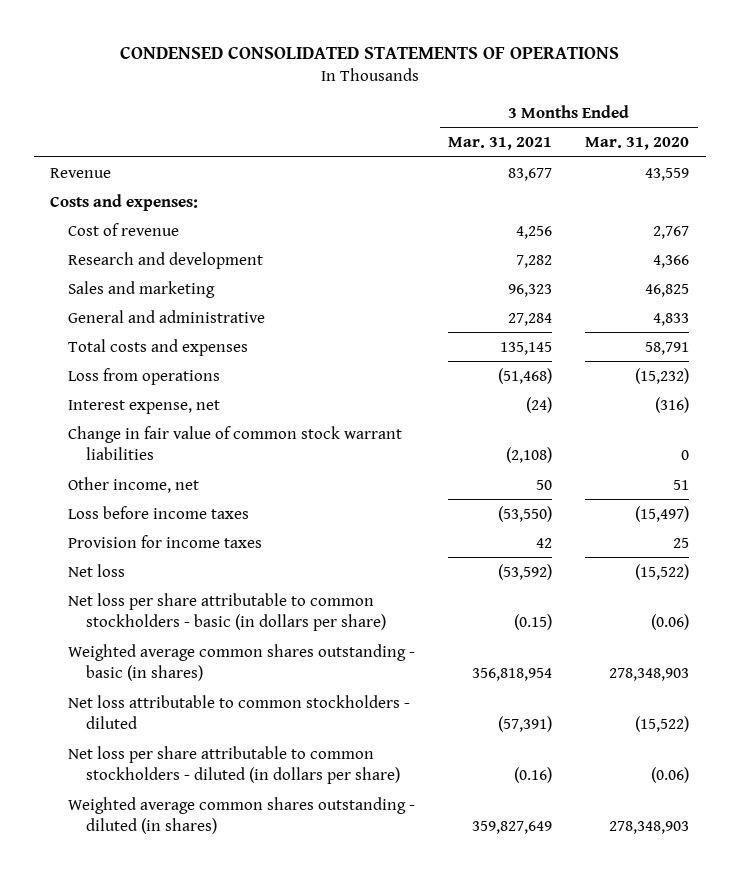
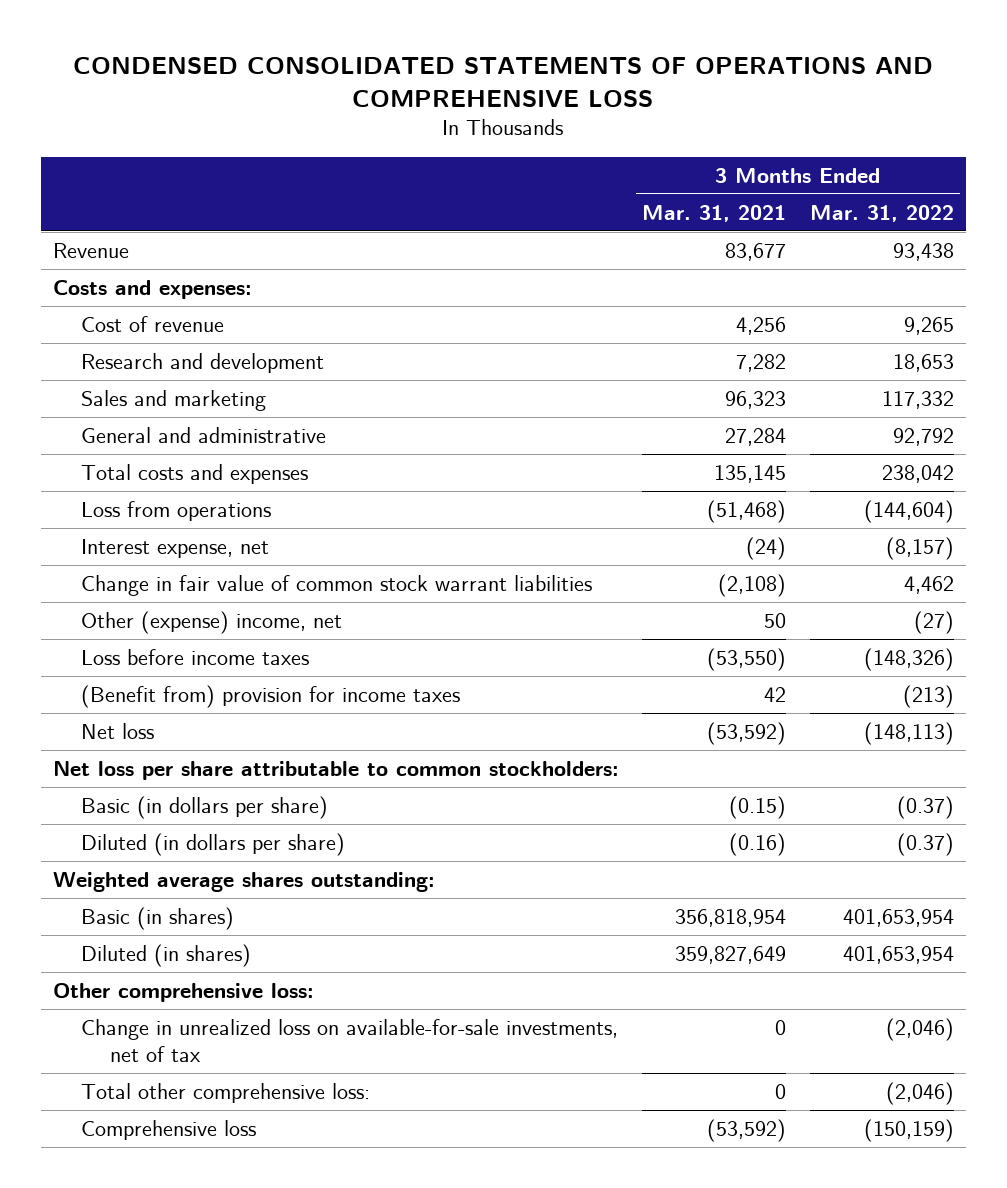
- CONDENSED CONSOLIDATED STATEMENTS OF OPERATIONS
+ CONDENSED CONSOLIDATED STATEMENTS OF OPERATIONS AND COMPREHENSIVE LOSS
- | 3 Months Ended Mar. 31, 2021 | 3 Months Ended Mar. 31, 2020
+ | 3 Months Ended Mar. 31, 2021 | 3 Months Ended Mar. 31, 2022
- Other income, net | 50 | 51
+ Other (expense) income, net | 50 | (27)
- Provision for income taxes | 42 | 25
+ (Benefit from) provision for income taxes | 42 | (213)
- Net loss per share attributable to common stockholders - basic (in dollars per share) | (0.15) | (0.06)
- Weighted average common shares outstanding - basic (in shares) | 356,818,954 | 278,348,903
- Net loss attributable to common stockholders - diluted | (57,391) | (15,522)
- Net loss per share attributable to common stockholders - diluted (in dollars per share) | (0.16) | (0.06)
- Weighted average common shares outstanding - diluted (in shares) | 359,827,649 | 278,348,903
+ Net loss per share attributable to common stockholders:
+ Basic (in dollars per share) | (0.15) | (0.37)
+ Diluted (in dollars per share) | (0.16) | (0.37)
+ Weighted average shares outstanding:
+ Basic (in shares) | 356,818,954 | 401,653,954
+ Diluted (in shares) | 359,827,649 | 401,653,954
+ Other comprehensive loss:
+ Change in unrealized loss on available-for-sale investments, net of tax | 0 | (2,046)
+ Total other comprehensive loss: | 0 | (2,046)
+ Comprehensive loss | (53,592) | (150,159)

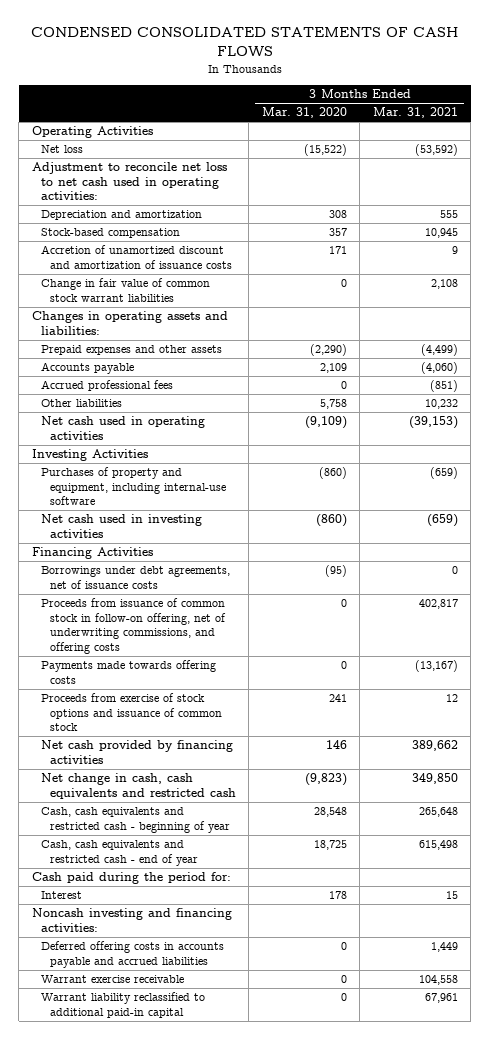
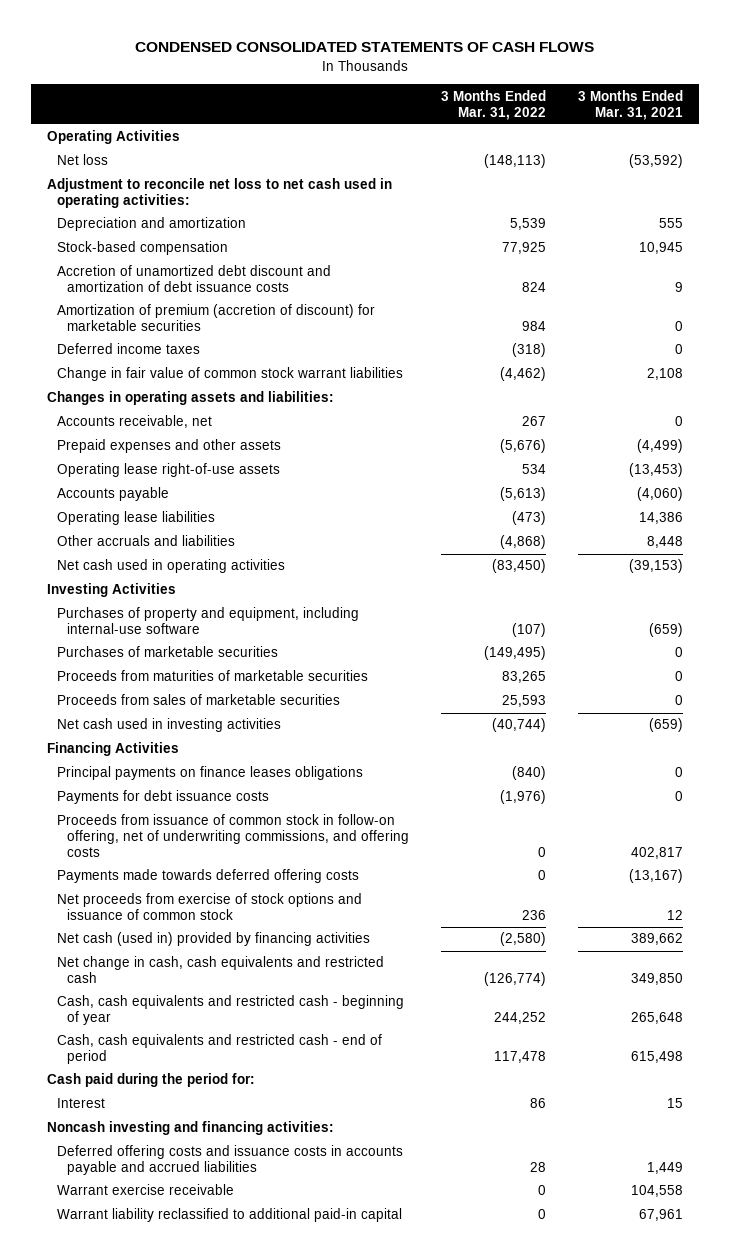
- | 3 Months Ended Mar. 31, 2020 | 3 Months Ended Mar. 31, 2021
+ | 3 Months Ended Mar. 31, 2022 | 3 Months Ended Mar. 31, 2021
- Accretion of unamortized discount and amortization of issuance costs | 171 | 9
+ Accretion of unamortized debt discount and amortization of debt issuance costs | 824 | 9
+ Amortization of premium (accretion of discount) for marketable securities | 984 | 0
+ Deferred income taxes | (318) | 0
+ Accounts receivable, net | 267 | 0
+ Operating lease right-of-use assets | 534 | (13,453)
- Accrued professional fees | 0 | (851)
- Other liabilities | 5,758 | 10,232
+ Operating lease liabilities | (473) | 14,386
+ Other accruals and liabilities | (4,868) | 8,448
+ Purchases of marketable securities | (149,495) | 0
+ Proceeds from maturities of marketable securities | 83,265 | 0
+ Proceeds from sales of marketable securities | 25,593 | 0
- Borrowings under debt agreements, net of issuance costs | (95) | 0
+ Principal payments on finance leases obligations | (840) | 0
+ Payments for debt issuance costs | (1,976) | 0
- Payments made towards offering costs | 0 | (13,167)
- Proceeds from exercise of stock options and issuance of common stock | 241 | 12
- Net cash provided by financing activities | 146 | 389,662
+ Payments made towards deferred offering costs | 0 | (13,167)
+ Net proceeds from exercise of stock options and issuance of common stock | 236 | 12
+ Net cash (used in) provided by financing activities | (2,580) | 389,662
- Cash, cash equivalents and restricted cash - end of year | 18,725 | 615,498
+ Cash, cash equivalents and restricted cash - end of period | 117,478 | 615,498
- Deferred offering costs in accounts payable and accrued liabilities | 0 | 1,449
+ Deferred offering costs and issuance costs in accounts payable and accrued liabilities | 28 | 1,449

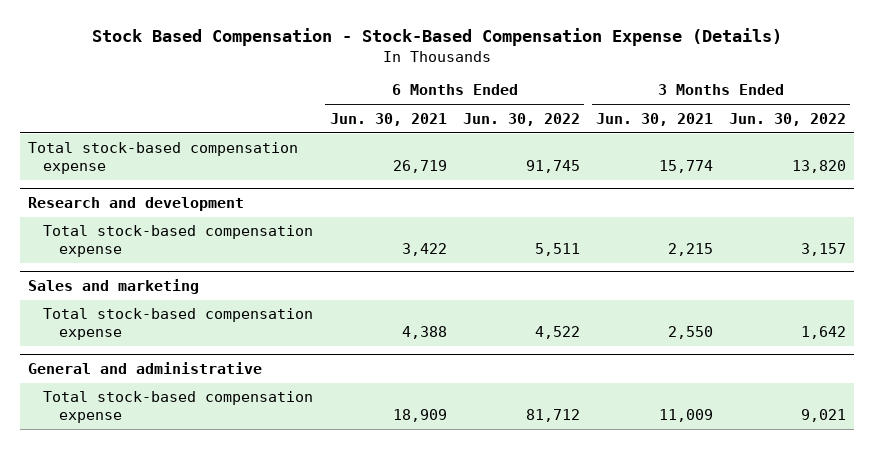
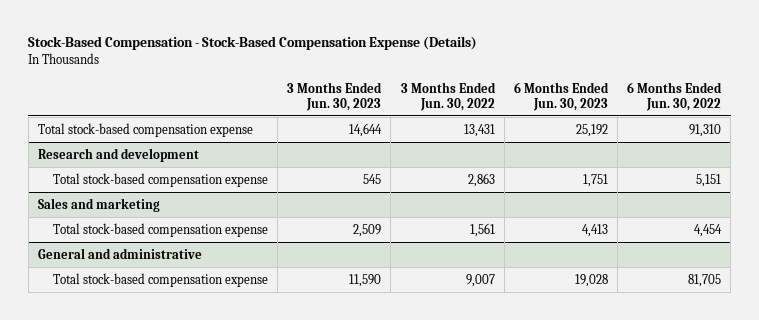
- Stock Based Compensation - Stock-Based Compensation Expense (Details)
+ Stock-Based Compensation - Stock-Based Compensation Expense (Details)
- | 6 Months Ended Jun. 30, 2021 | 6 Months Ended Jun. 30, 2022 | 3 Months Ended Jun. 30, 2021 | 3 Months Ended Jun. 30, 2022
+ | 3 Months Ended Jun. 30, 2023 | 3 Months Ended Jun. 30, 2022 | 6 Months Ended Jun. 30, 2023 | 6 Months Ended Jun. 30, 2022
- Total stock-based compensation expense | 26,719 | 91,745 | 15,774 | 13,820
+ Total stock-based compensation expense | 14,644 | 13,431 | 25,192 | 91,310
@ Research and development
- Total stock-based compensation expense | 3,422 | 5,511 | 2,215 | 3,157
+ Total stock-based compensation expense | 545 | 2,863 | 1,751 | 5,151
@ Sales and marketing
- Total stock-based compensation expense | 4,388 | 4,522 | 2,550 | 1,642
+ Total stock-based compensation expense | 2,509 | 1,561 | 4,413 | 4,454
@ General and administrative
- Total stock-based compensation expense | 18,909 | 81,712 | 11,009 | 9,021
+ Total stock-based compensation expense | 11,590 | 9,007 | 19,028 | 81,705

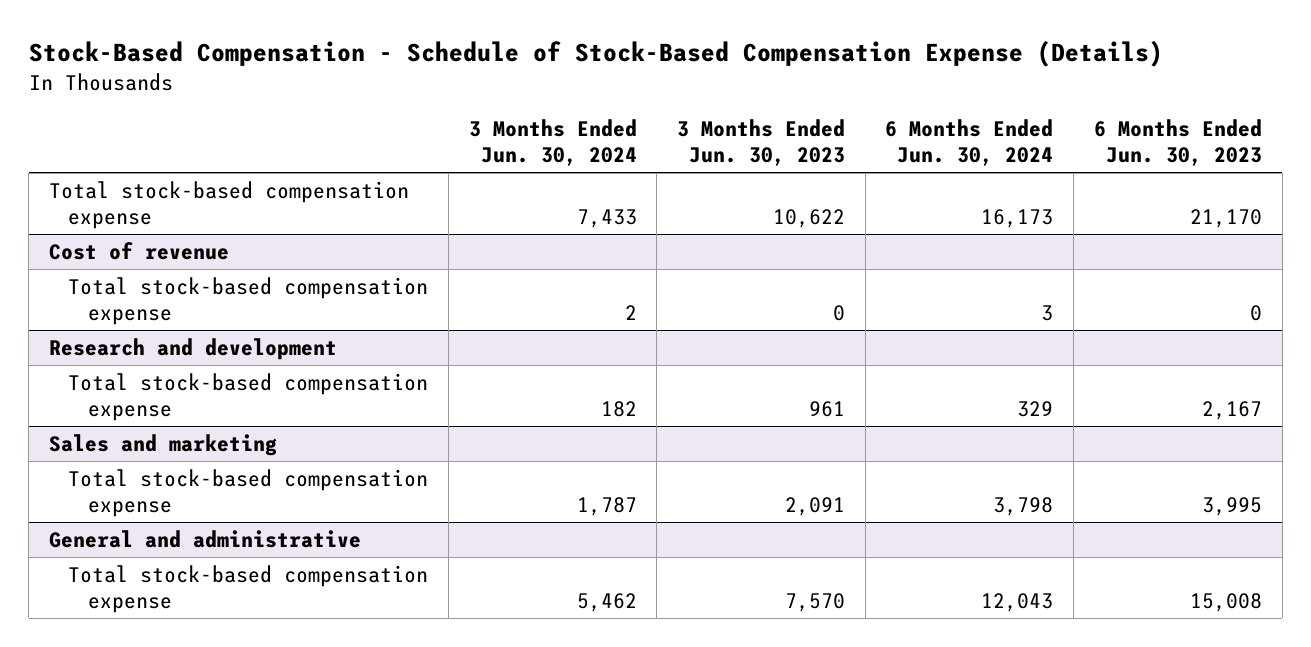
- Stock-Based Compensation - Stock-Based Compensation Expense (Details)
+ Stock-Based Compensation - Schedule of Stock-Based Compensation Expense (Details)
- | 3 Months Ended Jun. 30, 2023 | 3 Months Ended Jun. 30, 2022 | 6 Months Ended Jun. 30, 2023 | 6 Months Ended Jun. 30, 2022
+ | 3 Months Ended Jun. 30, 2024 | 3 Months Ended Jun. 30, 2023 | 6 Months Ended Jun. 30, 2024 | 6 Months Ended Jun. 30, 2023
- Total stock-based compensation expense | 14,644 | 13,431 | 25,192 | 91,310
+ Total stock-based compensation expense | 7,433 | 10,622 | 16,173 | 21,170
+ Cost of revenue
+ Total stock-based compensation expense | 2 | 0 | 3 | 0
@ Research and development
- Total stock-based compensation expense | 545 | 2,863 | 1,751 | 5,151
+ Total stock-based compensation expense | 182 | 961 | 329 | 2,167
@ Sales and marketing
- Total stock-based compensation expense | 2,509 | 1,561 | 4,413 | 4,454
+ Total stock-based compensation expense | 1,787 | 2,091 | 3,798 | 3,995
@ General and administrative
- Total stock-based compensation expense | 11,590 | 9,007 | 19,028 | 81,705
+ Total stock-based compensation expense | 5,462 | 7,570 | 12,043 | 15,008

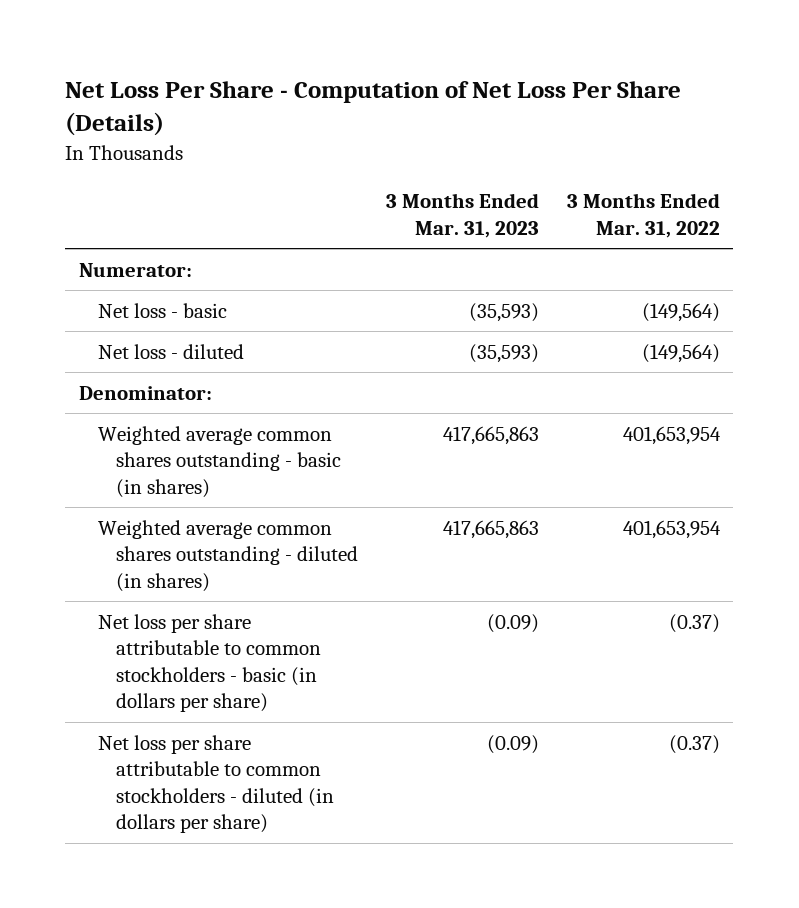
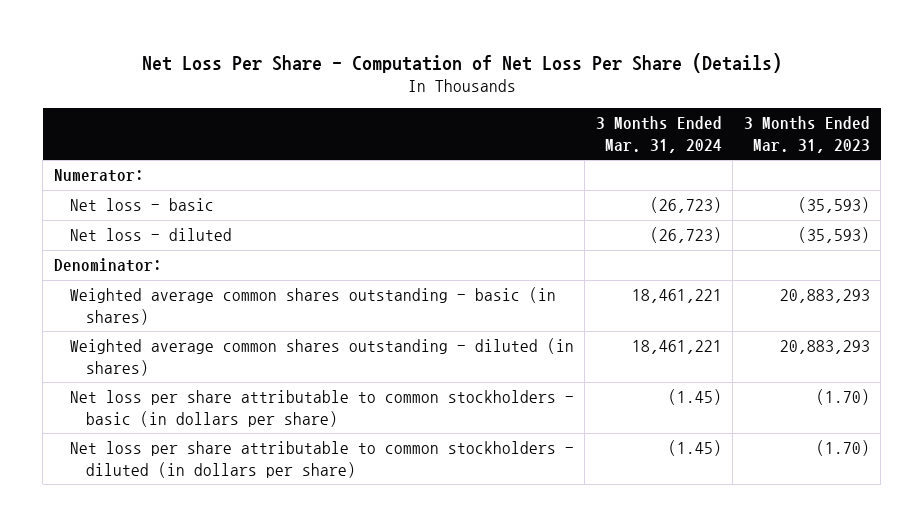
- | 3 Months Ended Mar. 31, 2023 | 3 Months Ended Mar. 31, 2022
+ | 3 Months Ended Mar. 31, 2024 | 3 Months Ended Mar. 31, 2023
- Weighted average common shares outstanding - basic (in shares) | 417,665,863 | 401,653,954
- Weighted average common shares outstanding - diluted (in shares) | 417,665,863 | 401,653,954
- Net loss per share attributable to common stockholders - basic (in dollars per share) | (0.09) | (0.37)
- Net loss per share attributable to common stockholders - diluted (in dollars per share) | (0.09) | (0.37)
+ Weighted average common shares outstanding - basic (in shares) | 18,461,221 | 20,883,293
+ Weighted average common shares outstanding - diluted (in shares) | 18,461,221 | 20,883,293
+ Net loss per share attributable to common stockholders - basic (in dollars per share) | (1.45) | (1.70)
+ Net loss per share attributable to common stockholders - diluted (in dollars per share) | (1.45) | (1.70)

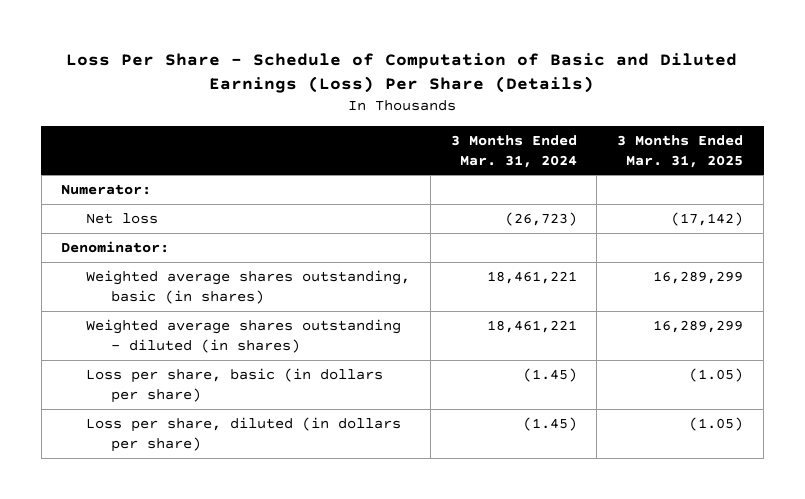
- Net Loss Per Share - Computation of Net Loss Per Share (Details)
+ Loss Per Share - Schedule of Computation of Basic and Diluted Earnings (Loss) Per Share (Details)
- | 3 Months Ended Mar. 31, 2024 | 3 Months Ended Mar. 31, 2023
+ | 3 Months Ended Mar. 31, 2024 | 3 Months Ended Mar. 31, 2025
- Net loss - basic | (26,723) | (35,593)
- Net loss - diluted | (26,723) | (35,593)
+ Net loss | (26,723) | (17,142)
- Weighted average common shares outstanding - basic (in shares) | 18,461,221 | 20,883,293
- Weighted average common shares outstanding - diluted (in shares) | 18,461,221 | 20,883,293
- Net loss per share attributable to common stockholders - basic (in dollars per share) | (1.45) | (1.70)
- Net loss per share attributable to common stockholders - diluted (in dollars per share) | (1.45) | (1.70)
+ Weighted average shares outstanding, basic (in shares) | 18,461,221 | 16,289,299
+ Weighted average shares outstanding - diluted (in shares) | 18,461,221 | 16,289,299
+ Loss per share, basic (in dollars per share) | (1.45) | (1.05)
+ Loss per share, diluted (in dollars per share) | (1.45) | (1.05)

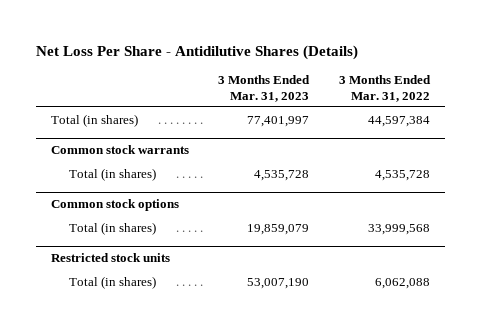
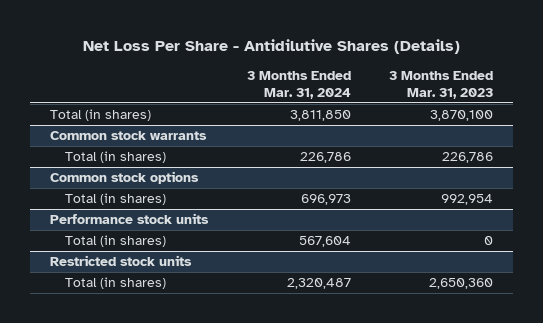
- | 3 Months Ended Mar. 31, 2023 | 3 Months Ended Mar. 31, 2022
+ | 3 Months Ended Mar. 31, 2024 | 3 Months Ended Mar. 31, 2023
- Total (in shares) | 77,401,997 | 44,597,384
+ Total (in shares) | 3,811,850 | 3,870,100
@ Common stock warrants
- Total (in shares) | 4,535,728 | 4,535,728
+ Total (in shares) | 226,786 | 226,786
@ Common stock options
- Total (in shares) | 19,859,079 | 33,999,568
+ Total (in shares) | 696,973 | 992,954
+ Performance stock units
+ Total (in shares) | 567,604 | 0
@ Restricted stock units
- Total (in shares) | 53,007,190 | 6,062,088
+ Total (in shares) | 2,320,487 | 2,650,360

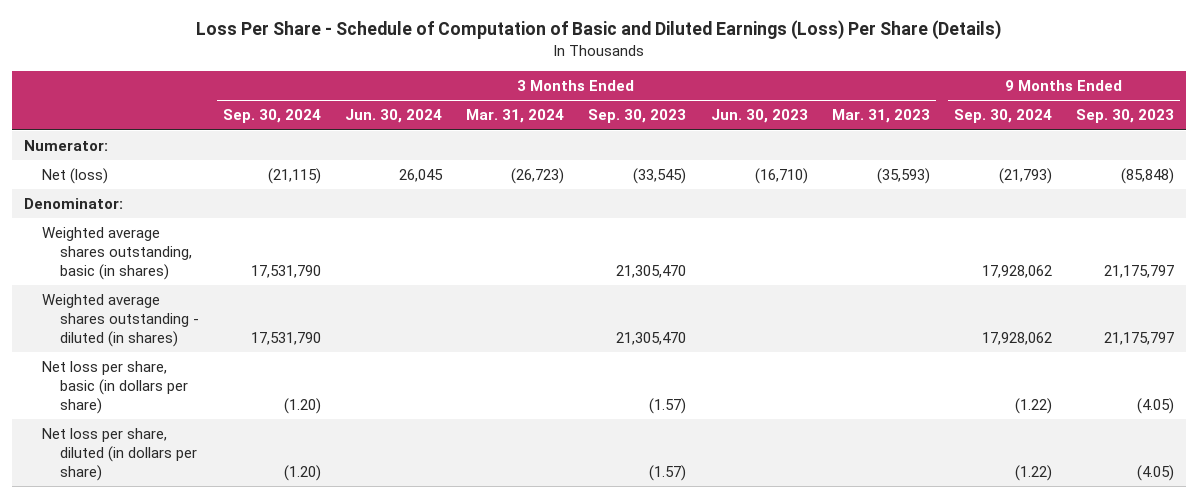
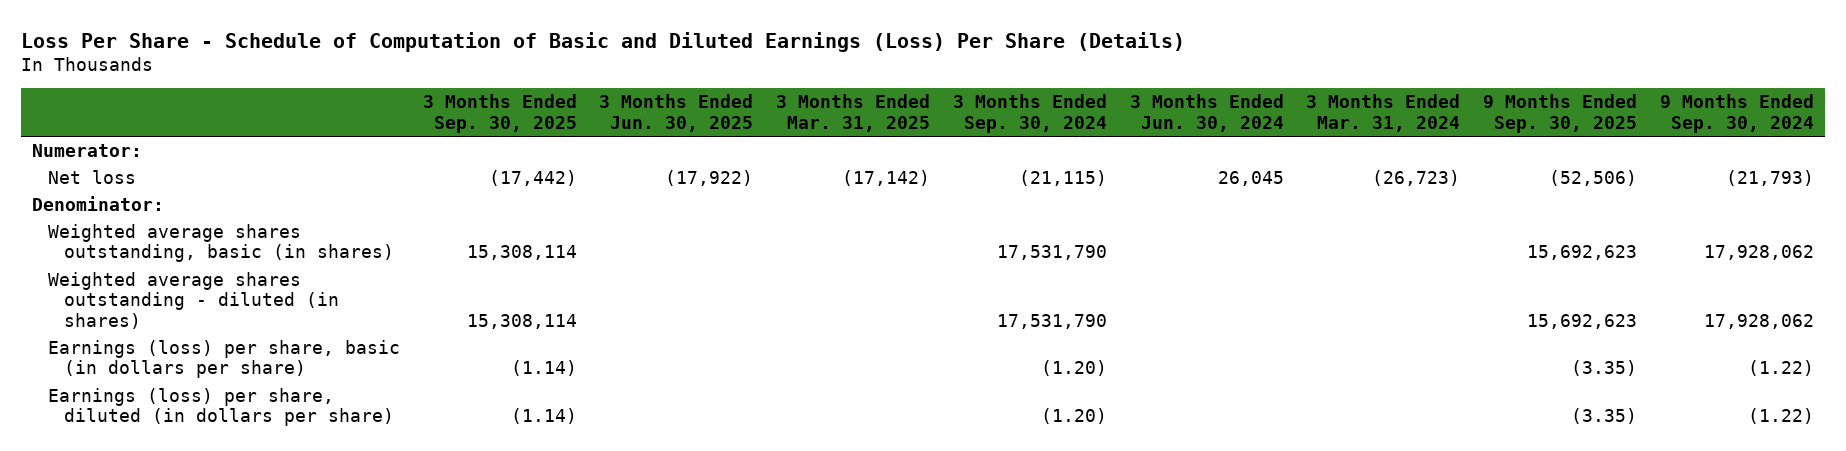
- | 3 Months Ended Sep. 30, 2024 | 3 Months Ended Jun. 30, 2024 | 3 Months Ended Mar. 31, 2024 | 3 Months Ended Sep. 30, 2023 | 3 Months Ended Jun. 30, 2023 | 3 Months Ended Mar. 31, 2023 | 9 Months Ended Sep. 30, 2024 | 9 Months Ended Sep. 30, 2023
+ | 3 Months Ended Sep. 30, 2025 | 3 Months Ended Jun. 30, 2025 | 3 Months Ended Mar. 31, 2025 | 3 Months Ended Sep. 30, 2024 | 3 Months Ended Jun. 30, 2024 | 3 Months Ended Mar. 31, 2024 | 9 Months Ended Sep. 30, 2025 | 9 Months Ended Sep. 30, 2024
- Net (loss) | (21,115) | 26,045 | (26,723) | (33,545) | (16,710) | (35,593) | (21,793) | (85,848)
+ Net loss | (17,442) | (17,922) | (17,142) | (21,115) | 26,045 | (26,723) | (52,506) | (21,793)
- Net loss per share, basic (in dollars per share) | (1.20) | | | (1.57) | | | (1.22) | (4.05)
- Net loss per share, diluted (in dollars per share) | (1.20) | | | (1.57) | | | (1.22) | (4.05)
+ Earnings (loss) per share, basic (in dollars per share) | (1.14) | | | (1.20) | | | (3.35) | (1.22)
+ Earnings (loss) per share, diluted (in dollars per share) | (1.14) | | | (1.20) | | | (3.35) | (1.22)

